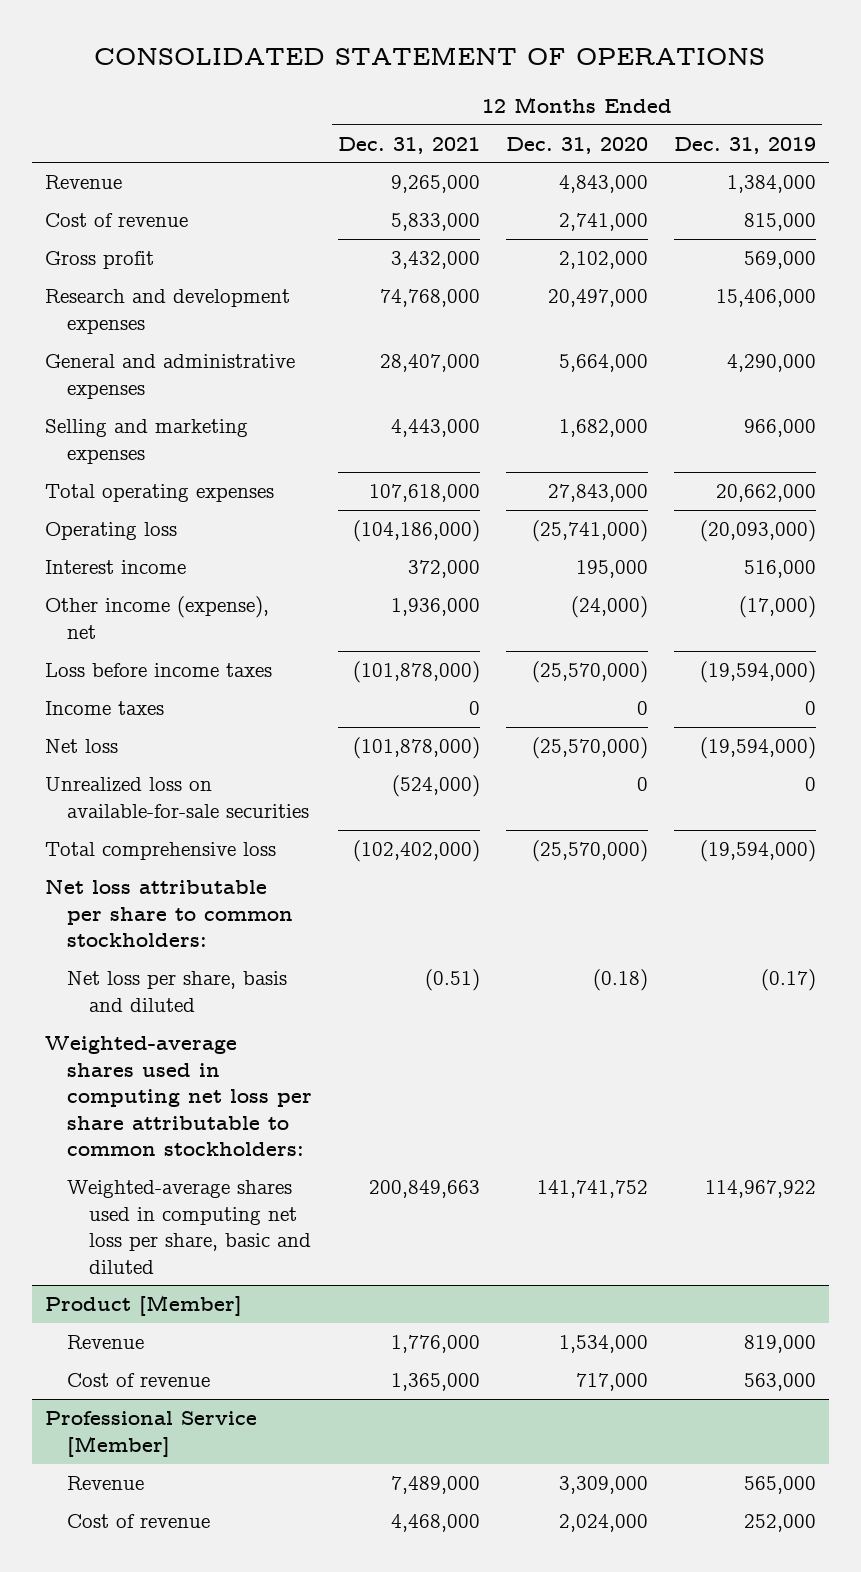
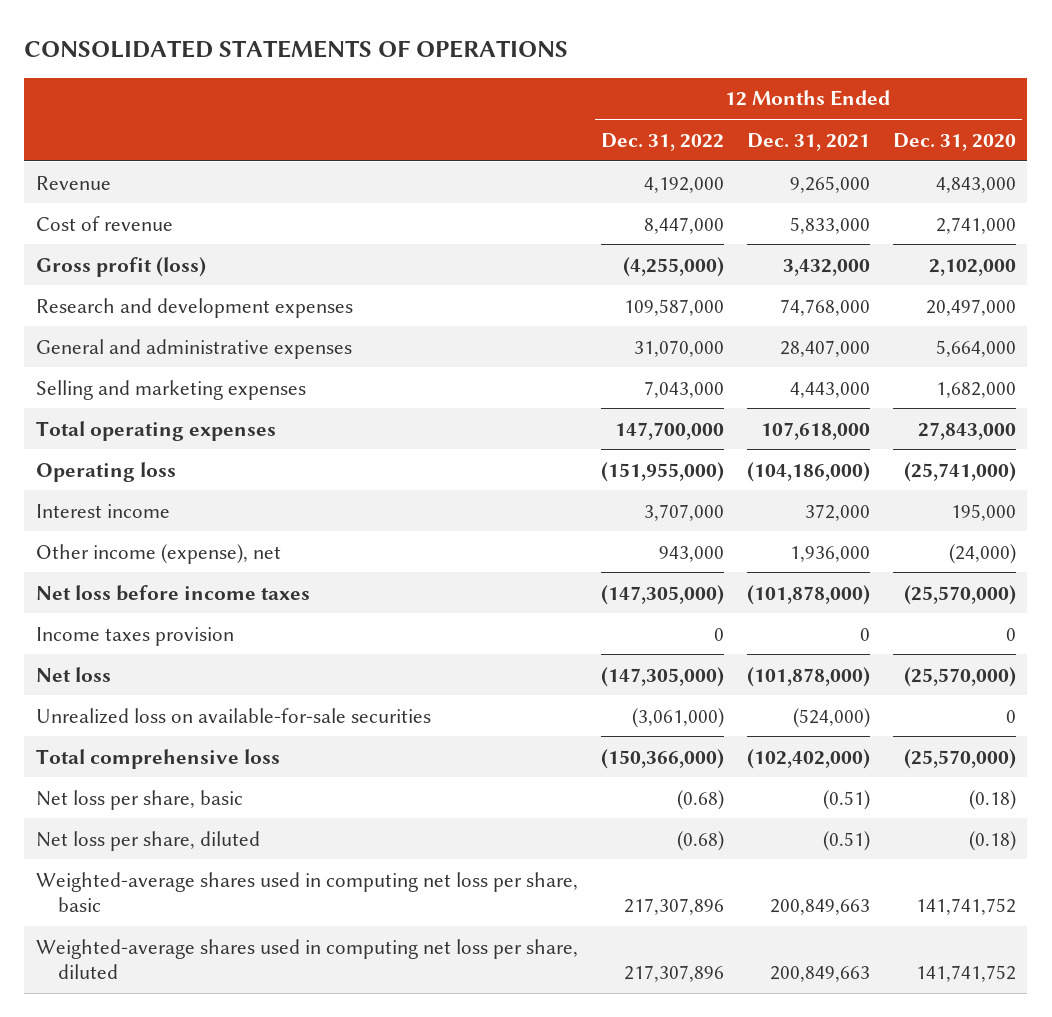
- CONSOLIDATED STATEMENT OF OPERATIONS
+ CONSOLIDATED STATEMENTS OF OPERATIONS
- | 12 Months Ended Dec. 31, 2021 | 12 Months Ended Dec. 31, 2020 | 12 Months Ended Dec. 31, 2019
+ | 12 Months Ended Dec. 31, 2022 | 12 Months Ended Dec. 31, 2021 | 12 Months Ended Dec. 31, 2020
- Gross profit | 3,432,000 | 2,102,000 | 569,000
+ Gross profit (loss) | (4,255,000) | 3,432,000 | 2,102,000
- Loss before income taxes | (101,878,000) | (25,570,000) | (19,594,000)
- Income taxes | 0 | 0 | 0
+ Net loss before income taxes | (147,305,000) | (101,878,000) | (25,570,000)
+ Income taxes provision | 0 | 0 | 0
- Net loss attributable per share to common stockholders:
- Net loss per share, basis and diluted | (0.51) | (0.18) | (0.17)
- Weighted-average shares used in computing net loss per share attributable to common stockholders:
- Weighted-average shares used in computing net loss per share, basic and diluted | 200,849,663 | 141,741,752 | 114,967,922
- Product [Member]
- Revenue | 1,776,000 | 1,534,000 | 819,000
- Cost of revenue | 1,365,000 | 717,000 | 563,000
- Professional Service [Member]
- Revenue | 7,489,000 | 3,309,000 | 565,000
- Cost of revenue | 4,468,000 | 2,024,000 | 252,000
+ Net loss per share, basic | (0.68) | (0.51) | (0.18)
+ Net loss per share, diluted | (0.68) | (0.51) | (0.18)
+ Weighted-average shares used in computing net loss per share, basic | 217,307,896 | 200,849,663 | 141,741,752
+ Weighted-average shares used in computing net loss per share, diluted | 217,307,896 | 200,849,663 | 141,741,752

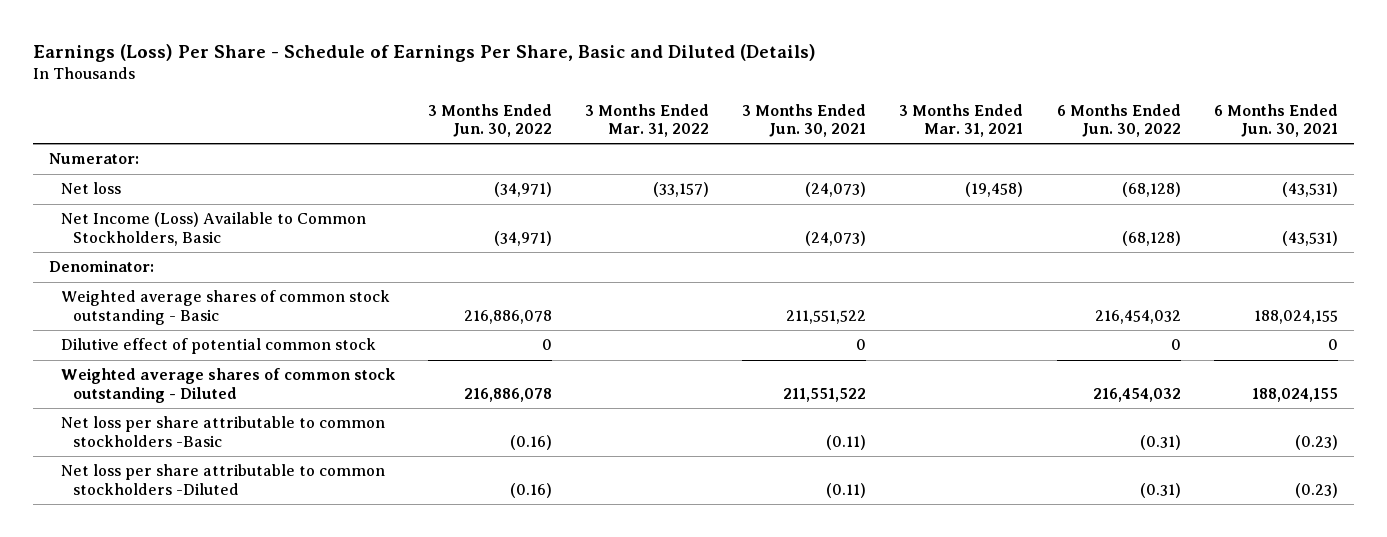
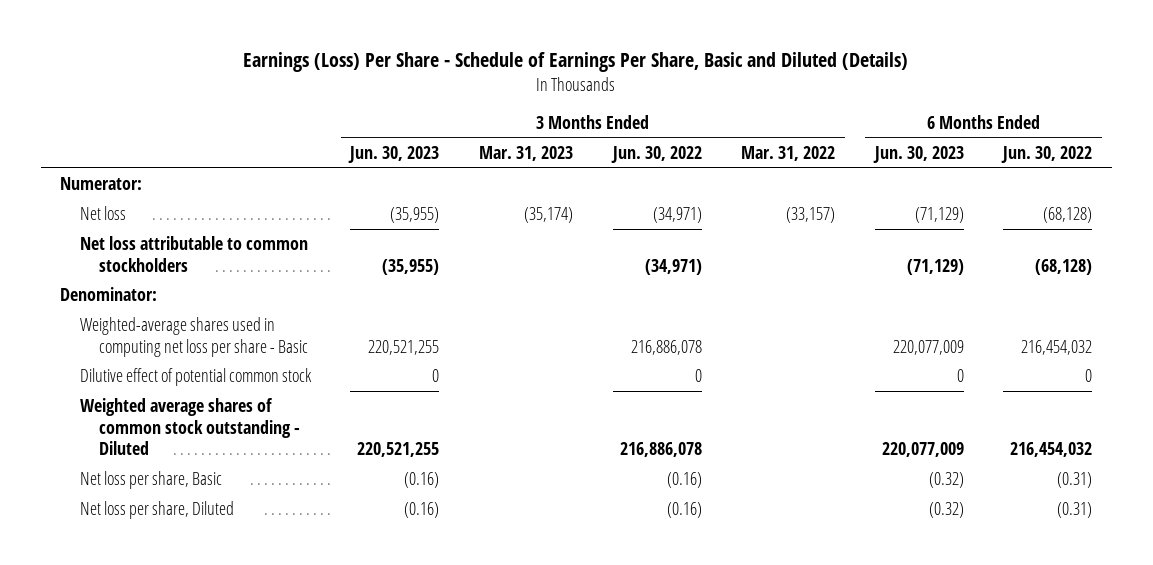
- | 3 Months Ended Jun. 30, 2022 | 3 Months Ended Mar. 31, 2022 | 3 Months Ended Jun. 30, 2021 | 3 Months Ended Mar. 31, 2021 | 6 Months Ended Jun. 30, 2022 | 6 Months Ended Jun. 30, 2021
+ | 3 Months Ended Jun. 30, 2023 | 3 Months Ended Mar. 31, 2023 | 3 Months Ended Jun. 30, 2022 | 3 Months Ended Mar. 31, 2022 | 6 Months Ended Jun. 30, 2023 | 6 Months Ended Jun. 30, 2022
- Net Income (Loss) Available to Common Stockholders, Basic | (34,971) | | (24,073) | | (68,128) | (43,531)
+ Net loss attributable to common stockholders | (35,955) | | (34,971) | | (71,129) | (68,128)
- Weighted average shares of common stock outstanding - Basic | 216,886,078 | | 211,551,522 | | 216,454,032 | 188,024,155
+ Weighted-average shares used in computing net loss per share - Basic | 220,521,255 | | 216,886,078 | | 220,077,009 | 216,454,032
- Net loss per share attributable to common stockholders -Basic | (0.16) | | (0.11) | | (0.31) | (0.23)
- Net loss per share attributable to common stockholders -Diluted | (0.16) | | (0.11) | | (0.31) | (0.23)
+ Net loss per share, Basic | (0.16) | | (0.16) | | (0.32) | (0.31)
+ Net loss per share, Diluted | (0.16) | | (0.16) | | (0.32) | (0.31)

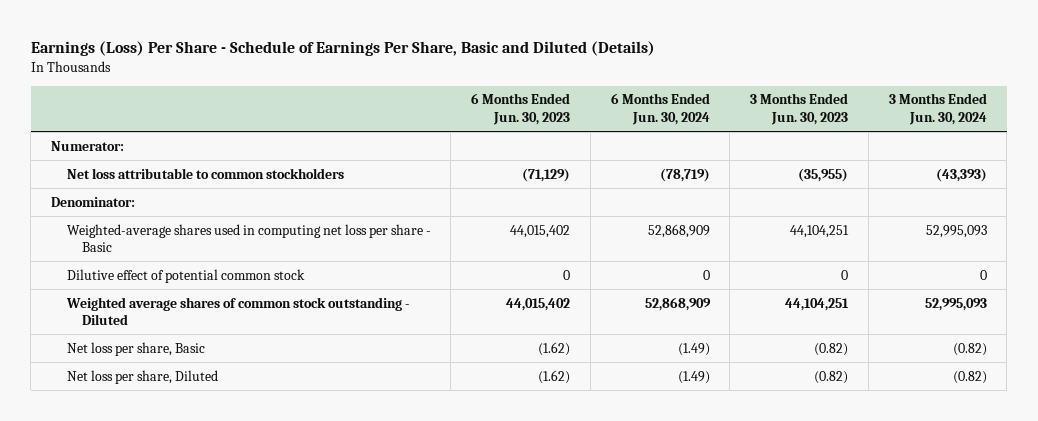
- | 3 Months Ended Jun. 30, 2023 | 3 Months Ended Mar. 31, 2023 | 3 Months Ended Jun. 30, 2022 | 3 Months Ended Mar. 31, 2022 | 6 Months Ended Jun. 30, 2023 | 6 Months Ended Jun. 30, 2022
+ | 6 Months Ended Jun. 30, 2023 | 6 Months Ended Jun. 30, 2024 | 3 Months Ended Jun. 30, 2023 | 3 Months Ended Jun. 30, 2024
- Net loss | (35,955) | (35,174) | (34,971) | (33,157) | (71,129) | (68,128)
- Weighted-average shares used in computing net loss per share - Basic | 220,521,255 | | 216,886,078 | | 220,077,009 | 216,454,032
+ Weighted-average shares used in computing net loss per share - Basic | 44,015,402 | 52,868,909 | 44,104,251 | 52,995,093
- Weighted average shares of common stock outstanding - Diluted | 220,521,255 | | 216,886,078 | | 220,077,009 | 216,454,032
- Net loss per share, Basic | (0.16) | | (0.16) | | (0.32) | (0.31)
- Net loss per share, Diluted | (0.16) | | (0.16) | | (0.32) | (0.31)
+ Weighted average shares of common stock outstanding - Diluted | 44,015,402 | 52,868,909 | 44,104,251 | 52,995,093
+ Net loss per share, Basic | (1.62) | (1.49) | (0.82) | (0.82)
+ Net loss per share, Diluted | (1.62) | (1.49) | (0.82) | (0.82)

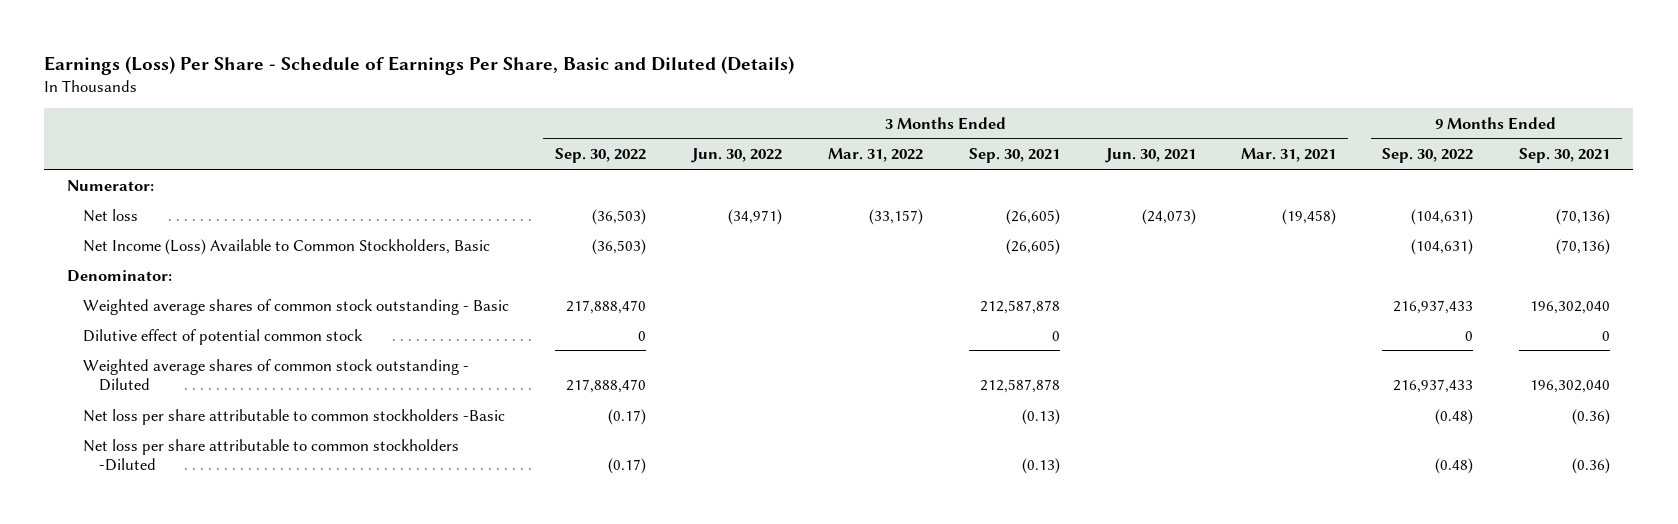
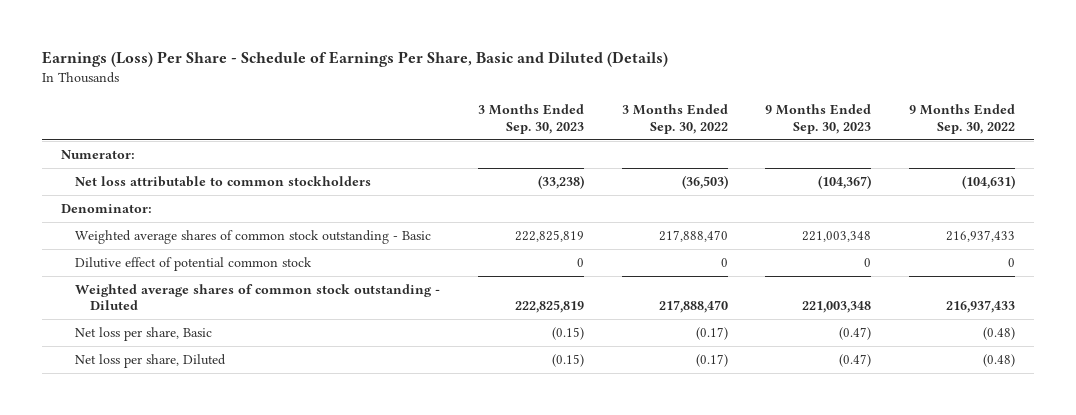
- | 3 Months Ended Sep. 30, 2022 | 3 Months Ended Jun. 30, 2022 | 3 Months Ended Mar. 31, 2022 | 3 Months Ended Sep. 30, 2021 | 3 Months Ended Jun. 30, 2021 | 3 Months Ended Mar. 31, 2021 | 9 Months Ended Sep. 30, 2022 | 9 Months Ended Sep. 30, 2021
+ | 3 Months Ended Sep. 30, 2023 | 3 Months Ended Sep. 30, 2022 | 9 Months Ended Sep. 30, 2023 | 9 Months Ended Sep. 30, 2022
- Net loss | (36,503) | (34,971) | (33,157) | (26,605) | (24,073) | (19,458) | (104,631) | (70,136)
- Net Income (Loss) Available to Common Stockholders, Basic | (36,503) | | | (26,605) | | | (104,631) | (70,136)
+ Net loss attributable to common stockholders | (33,238) | (36,503) | (104,367) | (104,631)
- Net loss per share attributable to common stockholders -Basic | (0.17) | | | (0.13) | | | (0.48) | (0.36)
- Net loss per share attributable to common stockholders -Diluted | (0.17) | | | (0.13) | | | (0.48) | (0.36)
+ Net loss per share, Basic | (0.15) | (0.17) | (0.47) | (0.48)
+ Net loss per share, Diluted | (0.15) | (0.17) | (0.47) | (0.48)

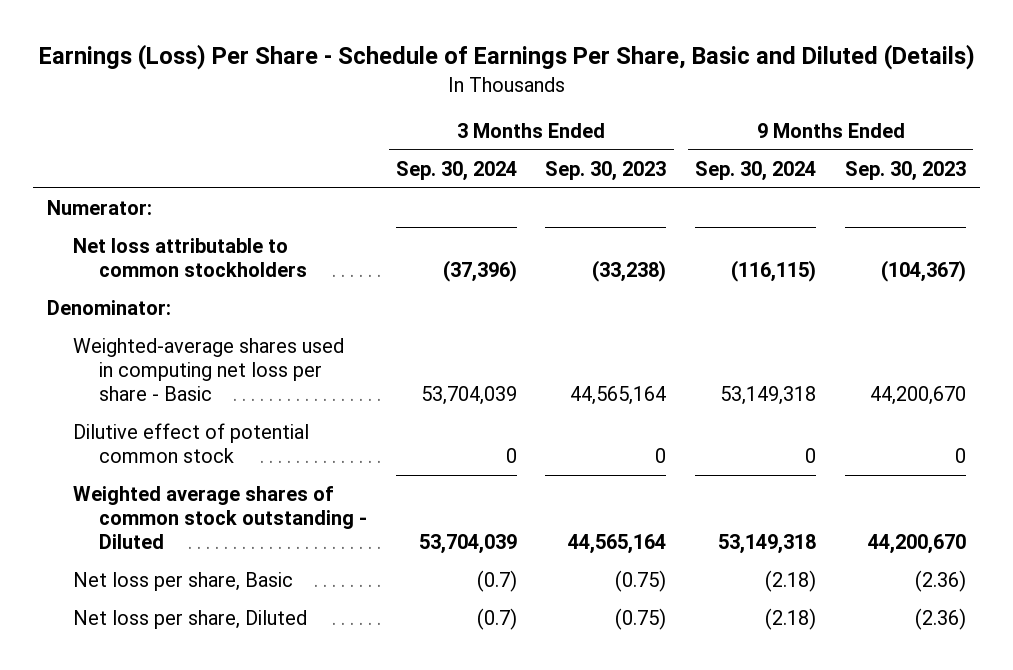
- | 3 Months Ended Sep. 30, 2023 | 3 Months Ended Sep. 30, 2022 | 9 Months Ended Sep. 30, 2023 | 9 Months Ended Sep. 30, 2022
+ | 3 Months Ended Sep. 30, 2024 | 3 Months Ended Sep. 30, 2023 | 9 Months Ended Sep. 30, 2024 | 9 Months Ended Sep. 30, 2023
- Weighted average shares of common stock outstanding - Basic | 222,825,819 | 217,888,470 | 221,003,348 | 216,937,433
+ Weighted-average shares used in computing net loss per share - Basic | 53,704,039 | 44,565,164 | 53,149,318 | 44,200,670
- Weighted average shares of common stock outstanding - Diluted | 222,825,819 | 217,888,470 | 221,003,348 | 216,937,433
- Net loss per share, Basic | (0.15) | (0.17) | (0.47) | (0.48)
- Net loss per share, Diluted | (0.15) | (0.17) | (0.47) | (0.48)
+ Weighted average shares of common stock outstanding - Diluted | 53,704,039 | 44,565,164 | 53,149,318 | 44,200,670
+ Net loss per share, Basic | (0.7) | (0.75) | (2.18) | (2.36)
+ Net loss per share, Diluted | (0.7) | (0.75) | (2.18) | (2.36)

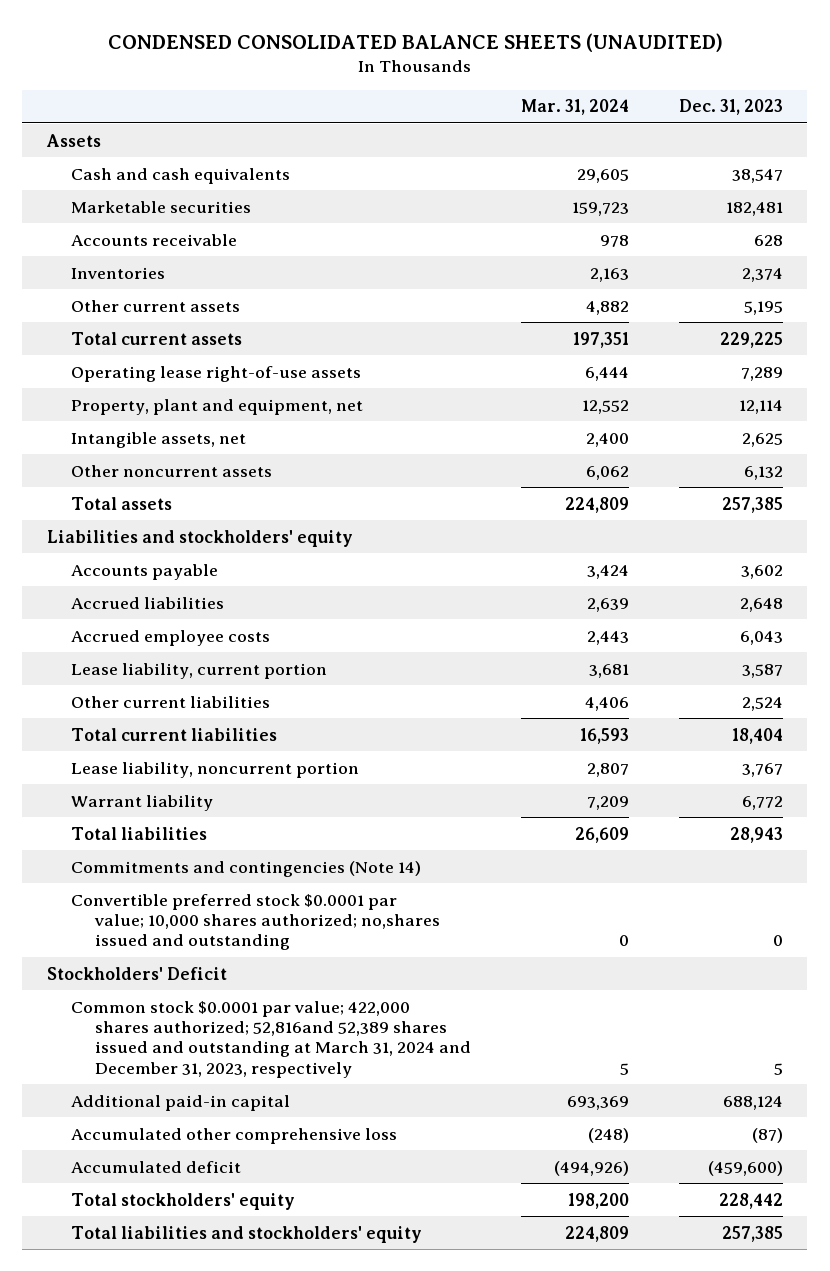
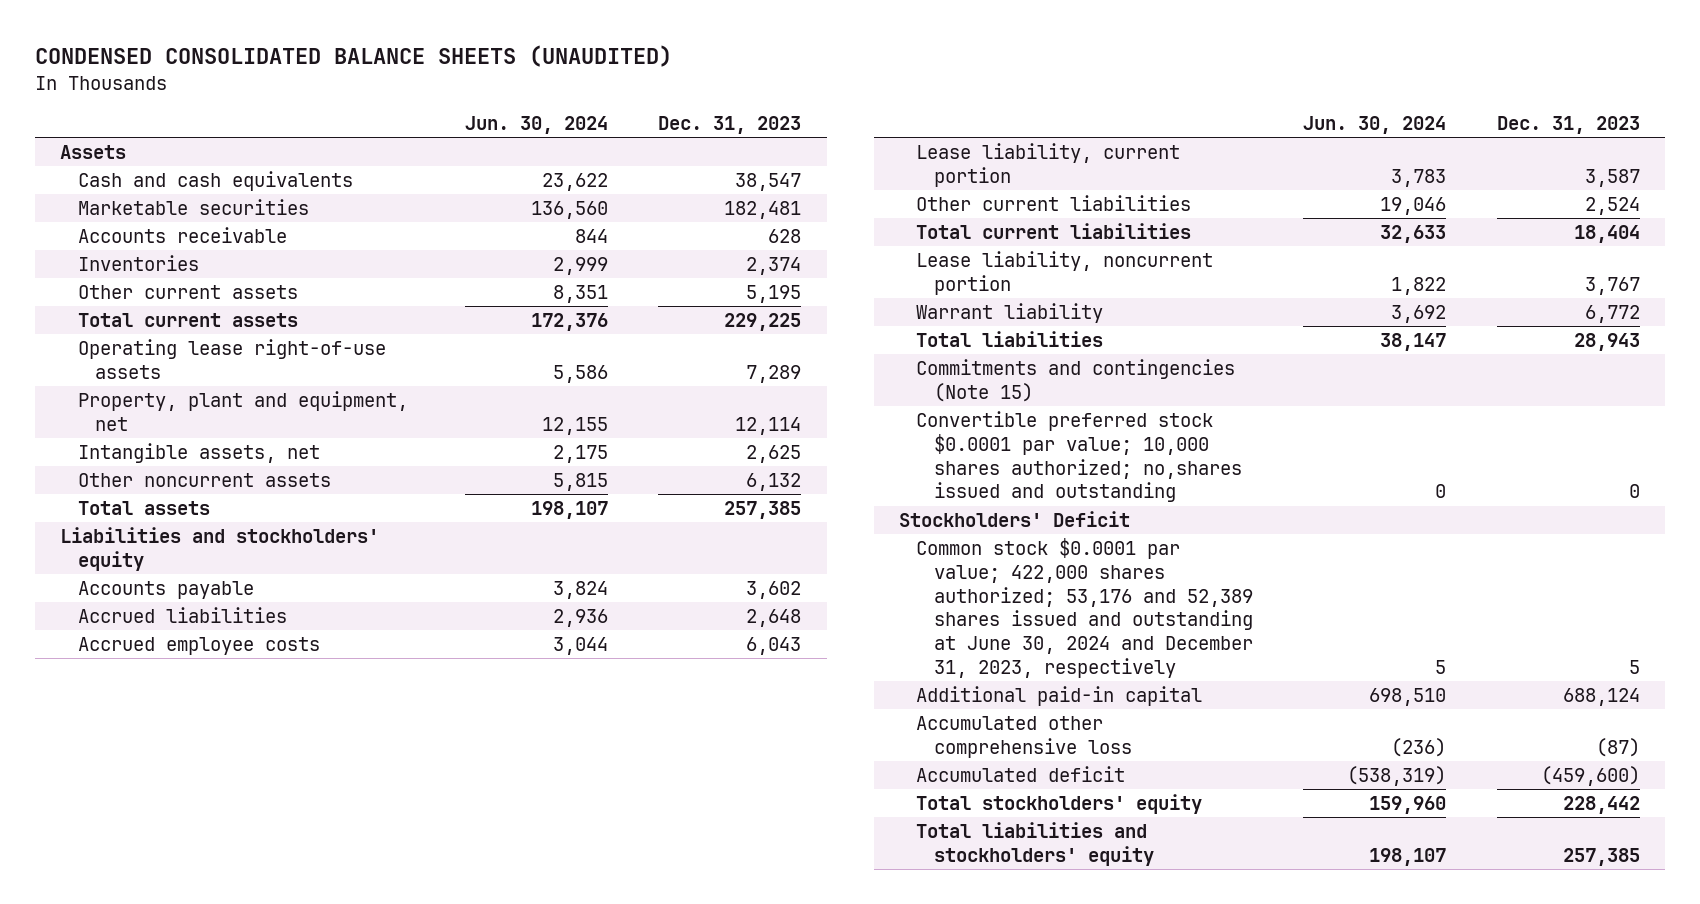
- | Mar. 31, 2024 | Dec. 31, 2023
+ | Jun. 30, 2024 | Dec. 31, 2023
- Commitments and contingencies (Note 14)
+ Commitments and contingencies (Note 15)
- Common stock $0.0001 par value; 422,000 shares authorized; 52,816and 52,389 shares issued and outstanding at March 31, 2024 and December 31, 2023, respectively | 5 | 5
+ Common stock $0.0001 par value; 422,000 shares authorized; 53,176 and 52,389 shares issued and outstanding at June 30, 2024 and December 31, 2023, respectively | 5 | 5

